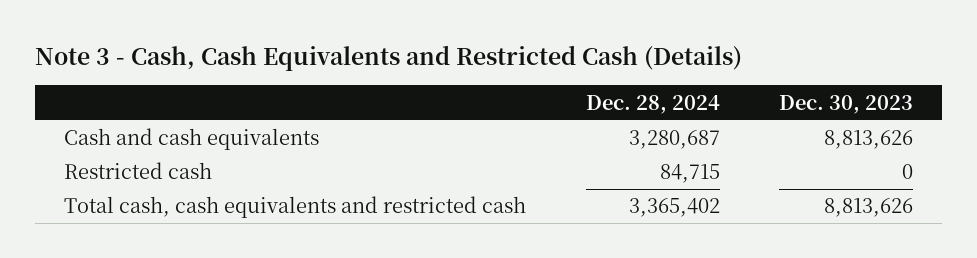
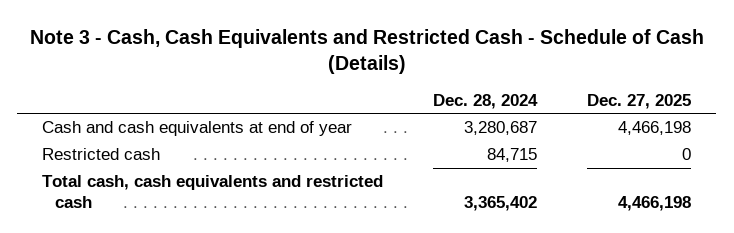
- Note 3 - Cash, Cash Equivalents and Restricted Cash (Details)
+ Note 3 - Cash, Cash Equivalents and Restricted Cash - Schedule of Cash (Details)
- | Dec. 28, 2024 | Dec. 30, 2023
+ | Dec. 28, 2024 | Dec. 27, 2025
- Cash and cash equivalents | 3,280,687 | 8,813,626
+ Cash and cash equivalents at end of year | 3,280,687 | 4,466,198

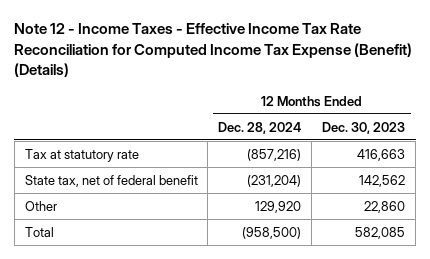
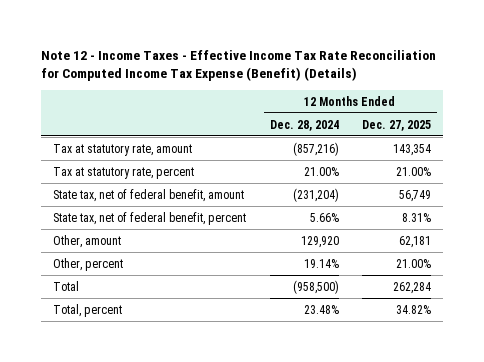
- | 12 Months Ended Dec. 28, 2024 | 12 Months Ended Dec. 30, 2023
+ | 12 Months Ended Dec. 28, 2024 | 12 Months Ended Dec. 27, 2025
- Tax at statutory rate | (857,216) | 416,663
- State tax, net of federal benefit | (231,204) | 142,562
- Other | 129,920 | 22,860
+ Tax at statutory rate, amount | (857,216) | 143,354
+ Tax at statutory rate, percent | 21.00% | 21.00%
+ State tax, net of federal benefit, amount | (231,204) | 56,749
+ State tax, net of federal benefit, percent | 5.66% | 8.31%
+ Other, amount | 129,920 | 62,181
+ Other, percent | 19.14% | 21.00%
+ Total, percent | 23.48% | 34.82%

